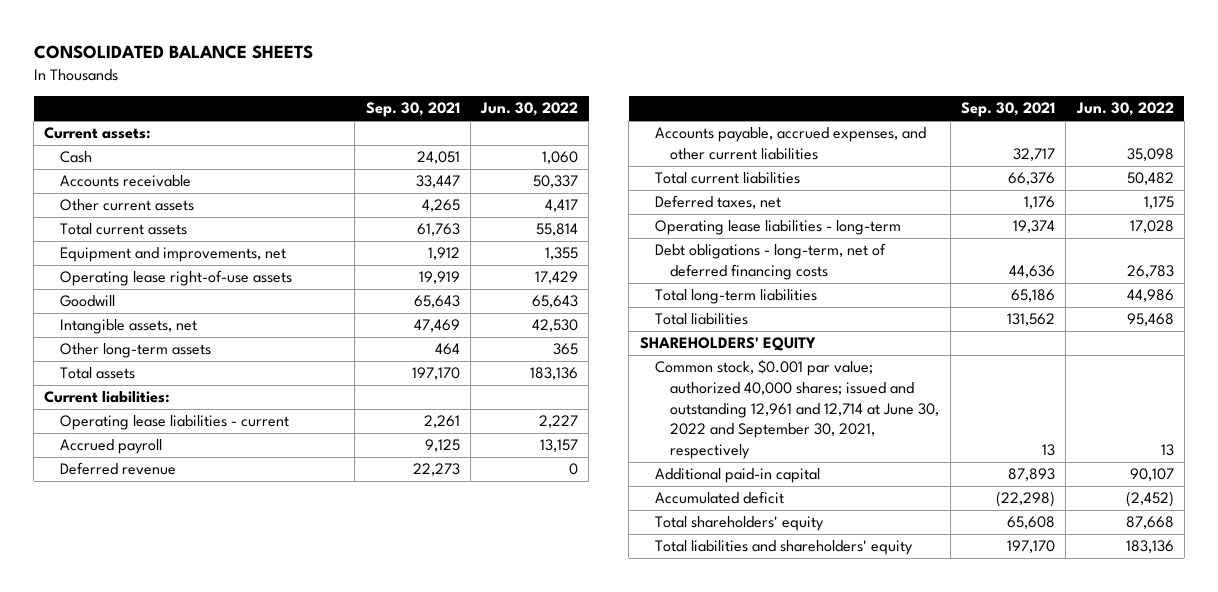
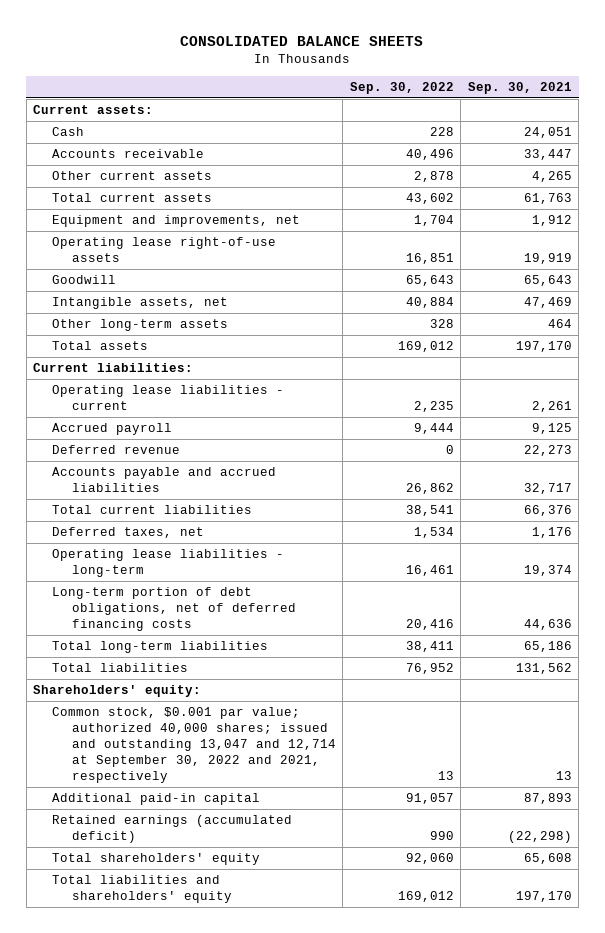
- | Sep. 30, 2021 | Jun. 30, 2022
+ | Sep. 30, 2022 | Sep. 30, 2021
- Accounts payable, accrued expenses, and other current liabilities | 32,717 | 35,098
+ Accounts payable and accrued liabilities | 26,862 | 32,717
- Debt obligations - long-term, net of deferred financing costs | 44,636 | 26,783
+ Long-term portion of debt obligations, net of deferred financing costs | 20,416 | 44,636
- SHAREHOLDERS' EQUITY
- Common stock, $0.001 par value; authorized 40,000 shares; issued and outstanding 12,961 and 12,714 at June 30, 2022 and September 30, 2021, respectively | 13 | 13
+ Shareholders' equity:
+ Common stock, $0.001 par value; authorized 40,000 shares; issued and outstanding 13,047 and 12,714 at September 30, 2022 and 2021, respectively | 13 | 13
- Accumulated deficit | (22,298) | (2,452)
+ Retained earnings (accumulated deficit) | 990 | (22,298)

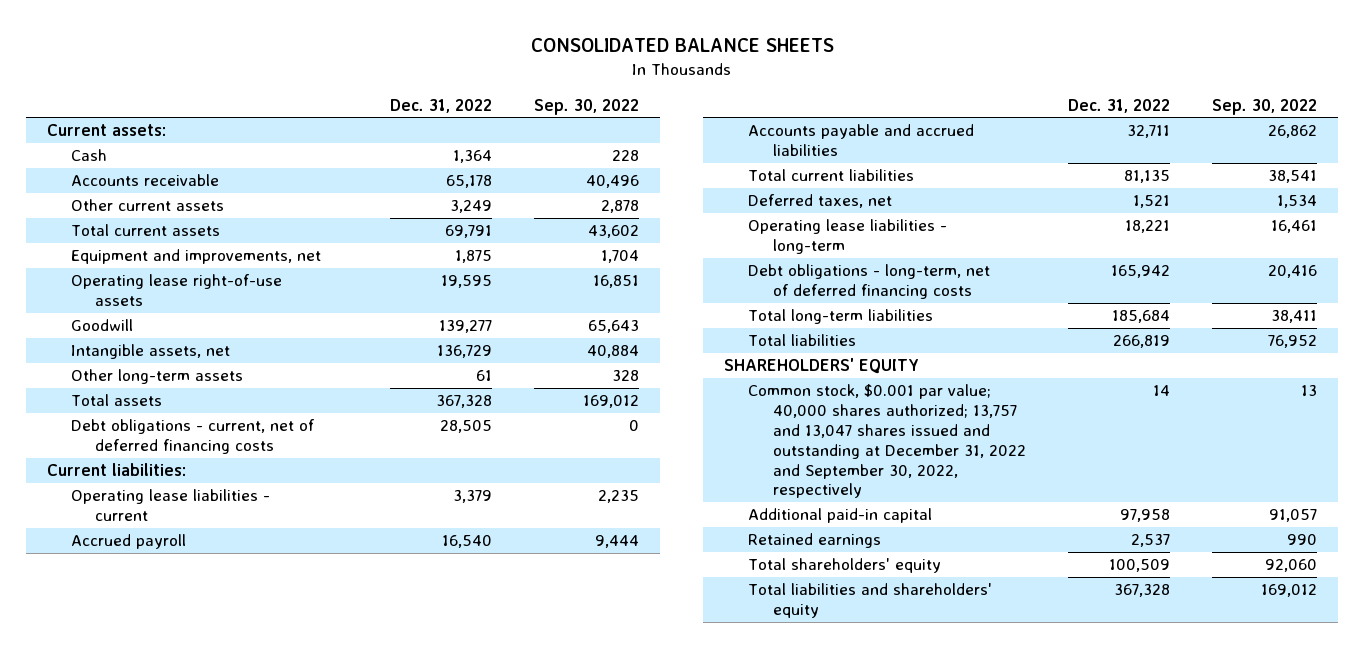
- | Sep. 30, 2022 | Sep. 30, 2021
+ | Dec. 31, 2022 | Sep. 30, 2022
+ Debt obligations - current, net of deferred financing costs | 28,505 | 0
- Deferred revenue | 0 | 22,273
- Long-term portion of debt obligations, net of deferred financing costs | 20,416 | 44,636
+ Debt obligations - long-term, net of deferred financing costs | 165,942 | 20,416
- Shareholders' equity:
- Common stock, $0.001 par value; authorized 40,000 shares; issued and outstanding 13,047 and 12,714 at September 30, 2022 and 2021, respectively | 13 | 13
+ SHAREHOLDERS' EQUITY
+ Common stock, $0.001 par value; 40,000 shares authorized; 13,757 and 13,047 shares issued and outstanding at December 31, 2022 and September 30, 2022, respectively | 14 | 13
- Retained earnings (accumulated deficit) | 990 | (22,298)
+ Retained earnings | 2,537 | 990

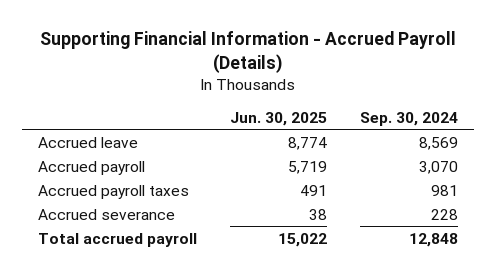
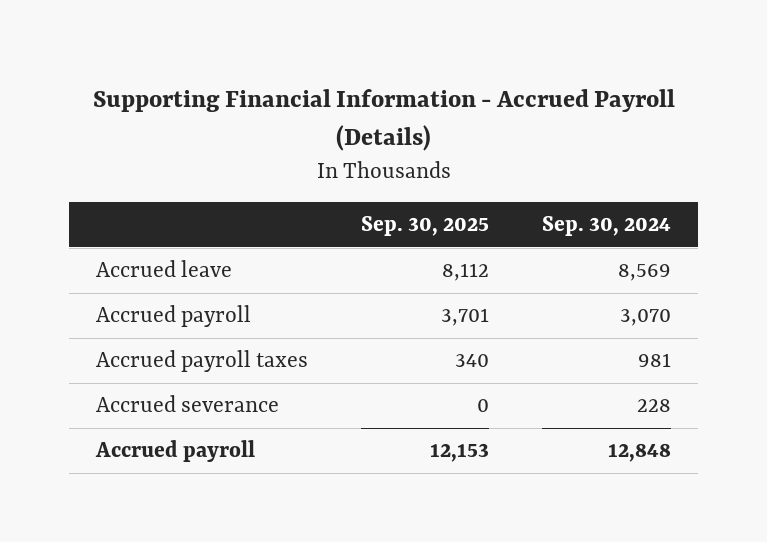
- | Jun. 30, 2025 | Sep. 30, 2024
+ | Sep. 30, 2025 | Sep. 30, 2024
- Total accrued payroll | 15,022 | 12,848
+ Accrued payroll | 12,153 | 12,848

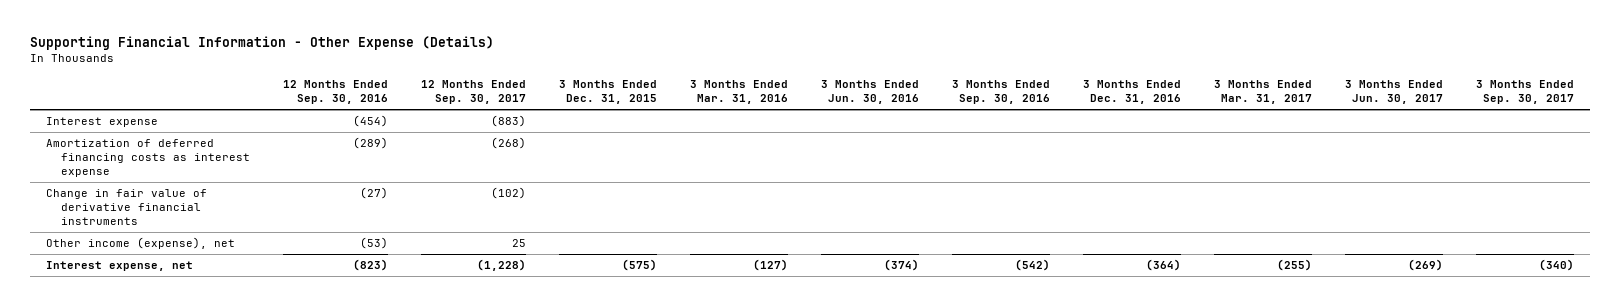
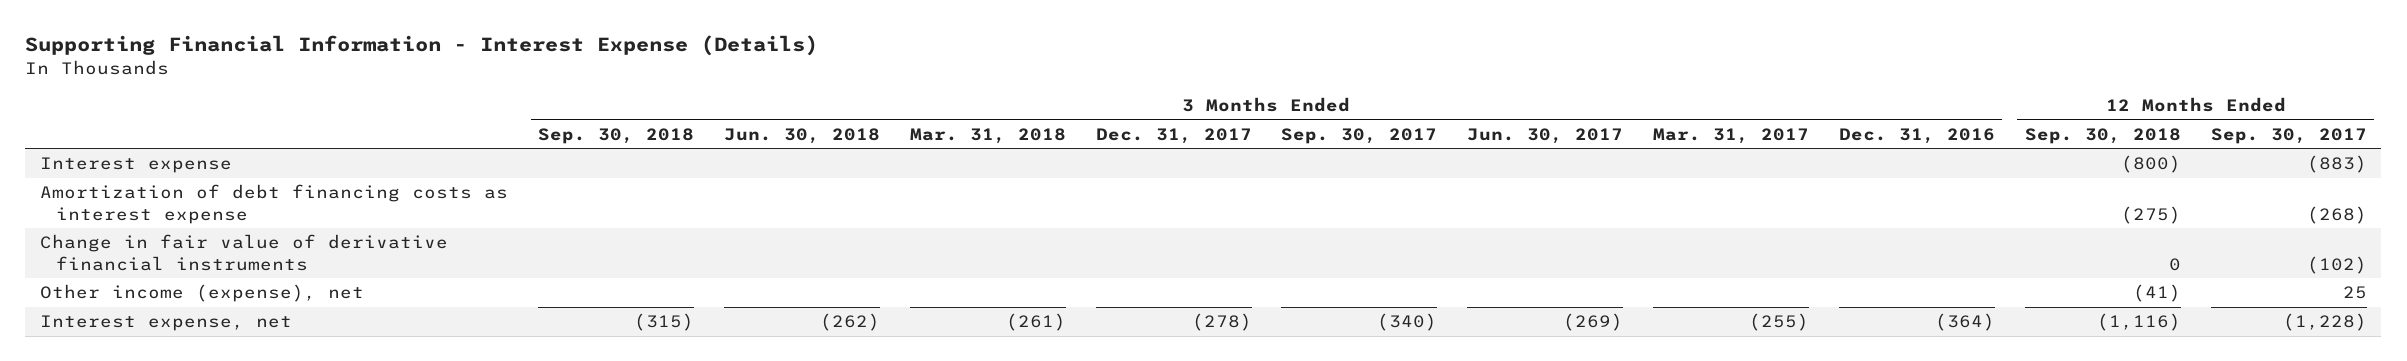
- Supporting Financial Information - Other Expense (Details)
+ Supporting Financial Information - Interest Expense (Details)
- | 12 Months Ended Sep. 30, 2016 | 12 Months Ended Sep. 30, 2017 | 3 Months Ended Dec. 31, 2015 | 3 Months Ended Mar. 31, 2016 | 3 Months Ended Jun. 30, 2016 | 3 Months Ended Sep. 30, 2016 | 3 Months Ended Dec. 31, 2016 | 3 Months Ended Mar. 31, 2017 | 3 Months Ended Jun. 30, 2017 | 3 Months Ended Sep. 30, 2017
+ | 3 Months Ended Sep. 30, 2018 | 3 Months Ended Jun. 30, 2018 | 3 Months Ended Mar. 31, 2018 | 3 Months Ended Dec. 31, 2017 | 3 Months Ended Sep. 30, 2017 | 3 Months Ended Jun. 30, 2017 | 3 Months Ended Mar. 31, 2017 | 3 Months Ended Dec. 31, 2016 | 12 Months Ended Sep. 30, 2018 | 12 Months Ended Sep. 30, 2017
- Amortization of deferred financing costs as interest expense | (289) | (268) | | | | | | | |
+ Amortization of debt financing costs as interest expense | | | | | | | | | (275) | (268)

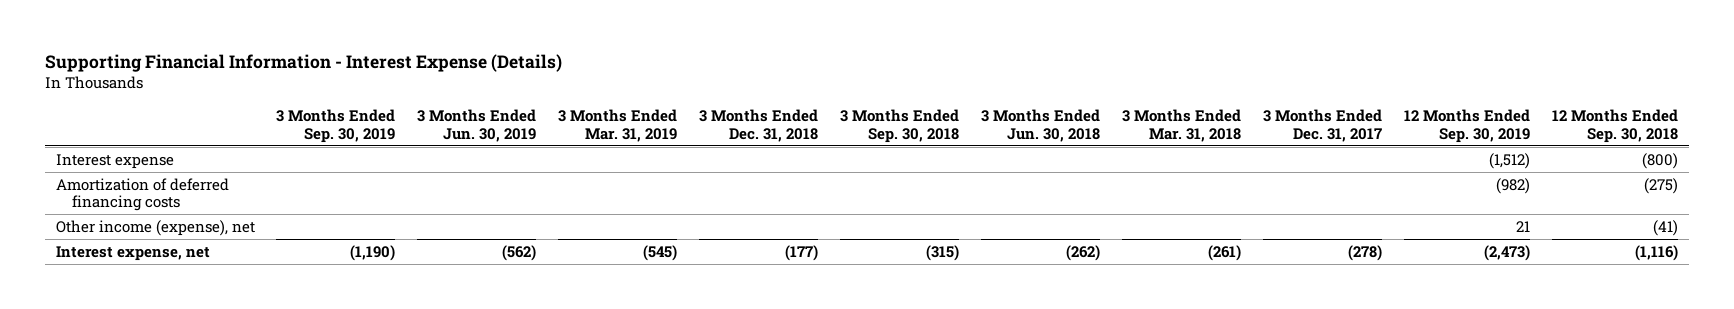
- | 3 Months Ended Sep. 30, 2018 | 3 Months Ended Jun. 30, 2018 | 3 Months Ended Mar. 31, 2018 | 3 Months Ended Dec. 31, 2017 | 3 Months Ended Sep. 30, 2017 | 3 Months Ended Jun. 30, 2017 | 3 Months Ended Mar. 31, 2017 | 3 Months Ended Dec. 31, 2016 | 12 Months Ended Sep. 30, 2018 | 12 Months Ended Sep. 30, 2017
+ | 3 Months Ended Sep. 30, 2019 | 3 Months Ended Jun. 30, 2019 | 3 Months Ended Mar. 31, 2019 | 3 Months Ended Dec. 31, 2018 | 3 Months Ended Sep. 30, 2018 | 3 Months Ended Jun. 30, 2018 | 3 Months Ended Mar. 31, 2018 | 3 Months Ended Dec. 31, 2017 | 12 Months Ended Sep. 30, 2019 | 12 Months Ended Sep. 30, 2018
- Amortization of debt financing costs as interest expense | | | | | | | | | (275) | (268)
- Change in fair value of derivative financial instruments | | | | | | | | | 0 | (102)
+ Amortization of deferred financing costs | | | | | | | | | (982) | (275)

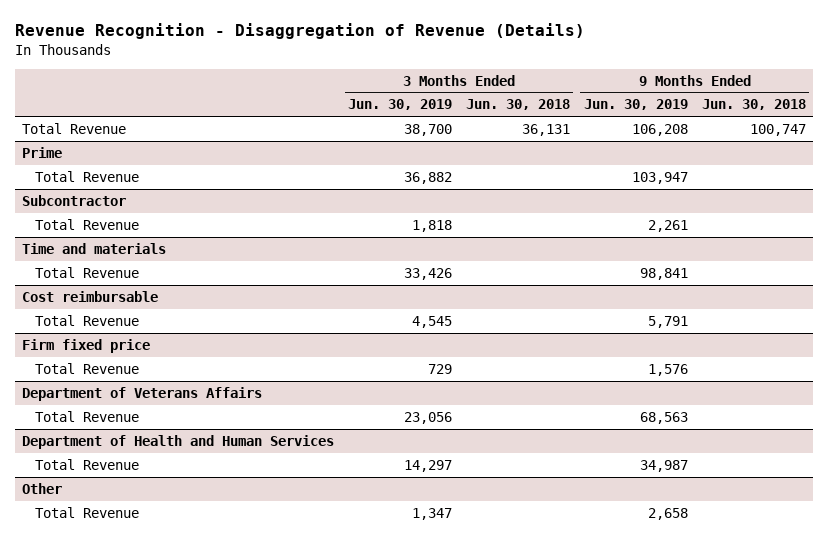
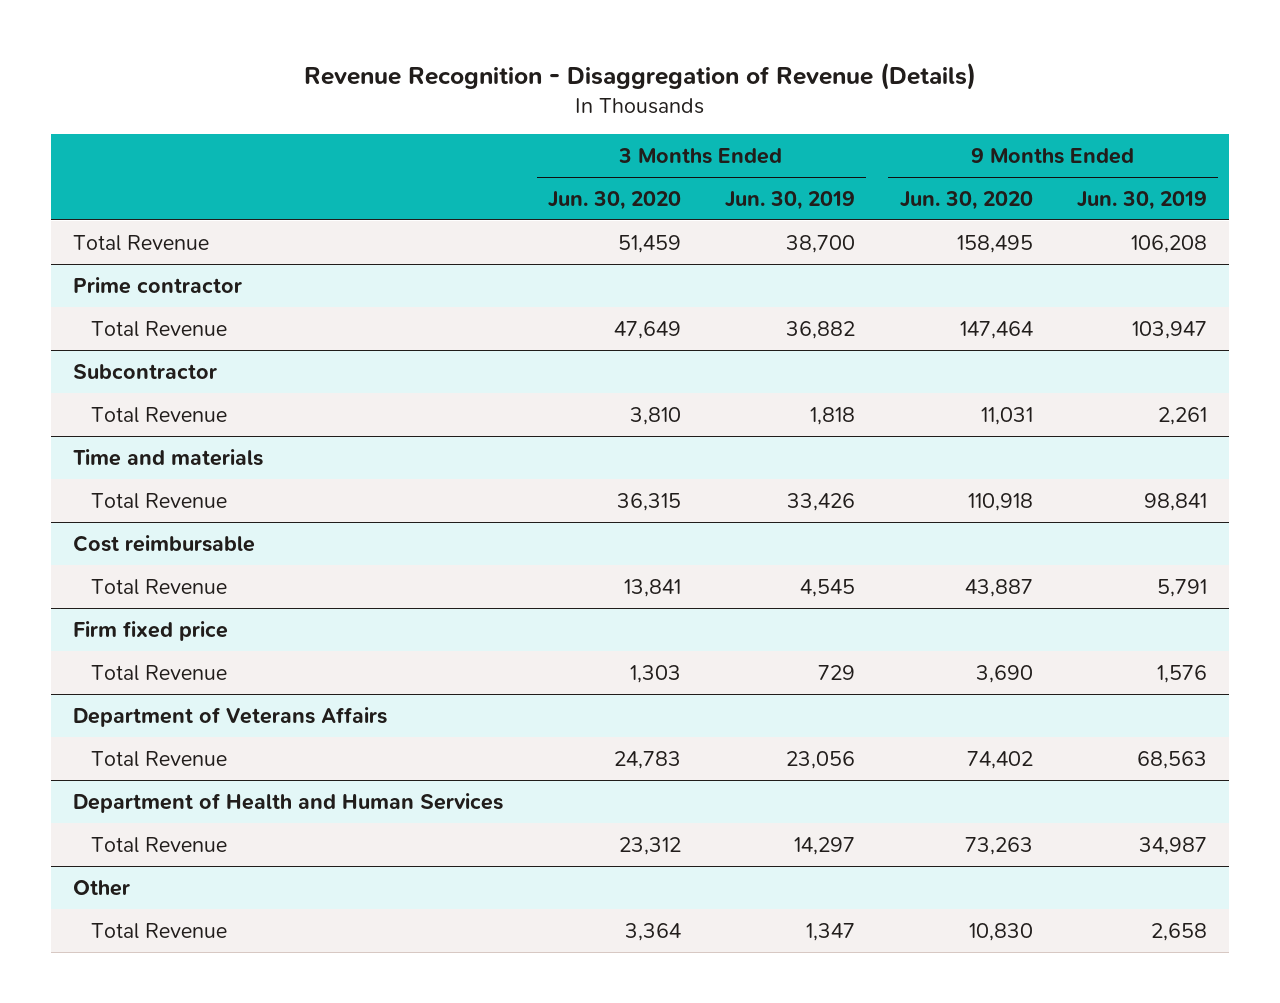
- | 3 Months Ended Jun. 30, 2019 | 3 Months Ended Jun. 30, 2018 | 9 Months Ended Jun. 30, 2019 | 9 Months Ended Jun. 30, 2018
+ | 3 Months Ended Jun. 30, 2020 | 3 Months Ended Jun. 30, 2019 | 9 Months Ended Jun. 30, 2020 | 9 Months Ended Jun. 30, 2019
- Prime
+ Prime contractor

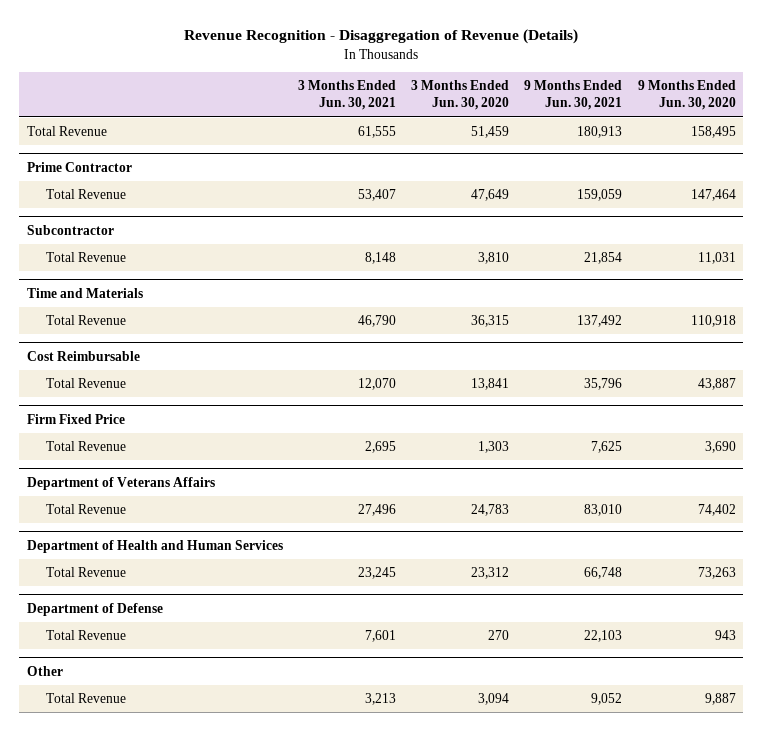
- | 3 Months Ended Jun. 30, 2020 | 3 Months Ended Jun. 30, 2019 | 9 Months Ended Jun. 30, 2020 | 9 Months Ended Jun. 30, 2019
+ | 3 Months Ended Jun. 30, 2021 | 3 Months Ended Jun. 30, 2020 | 9 Months Ended Jun. 30, 2021 | 9 Months Ended Jun. 30, 2020
- Prime contractor
+ Prime Contractor
- Time and materials
+ Time and Materials
- Cost reimbursable
+ Cost Reimbursable
- Firm fixed price
+ Firm Fixed Price
+ Department of Defense
+ Total Revenue | 7,601 | 270 | 22,103 | 943
@ Other
- Total Revenue | 3,364 | 1,347 | 10,830 | 2,658
+ Total Revenue | 3,213 | 3,094 | 9,052 | 9,887

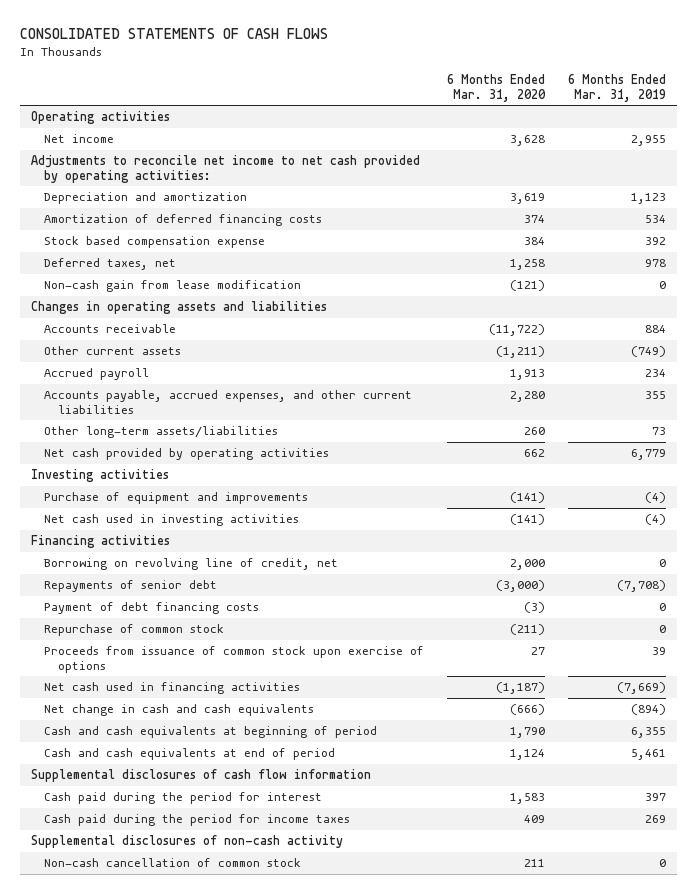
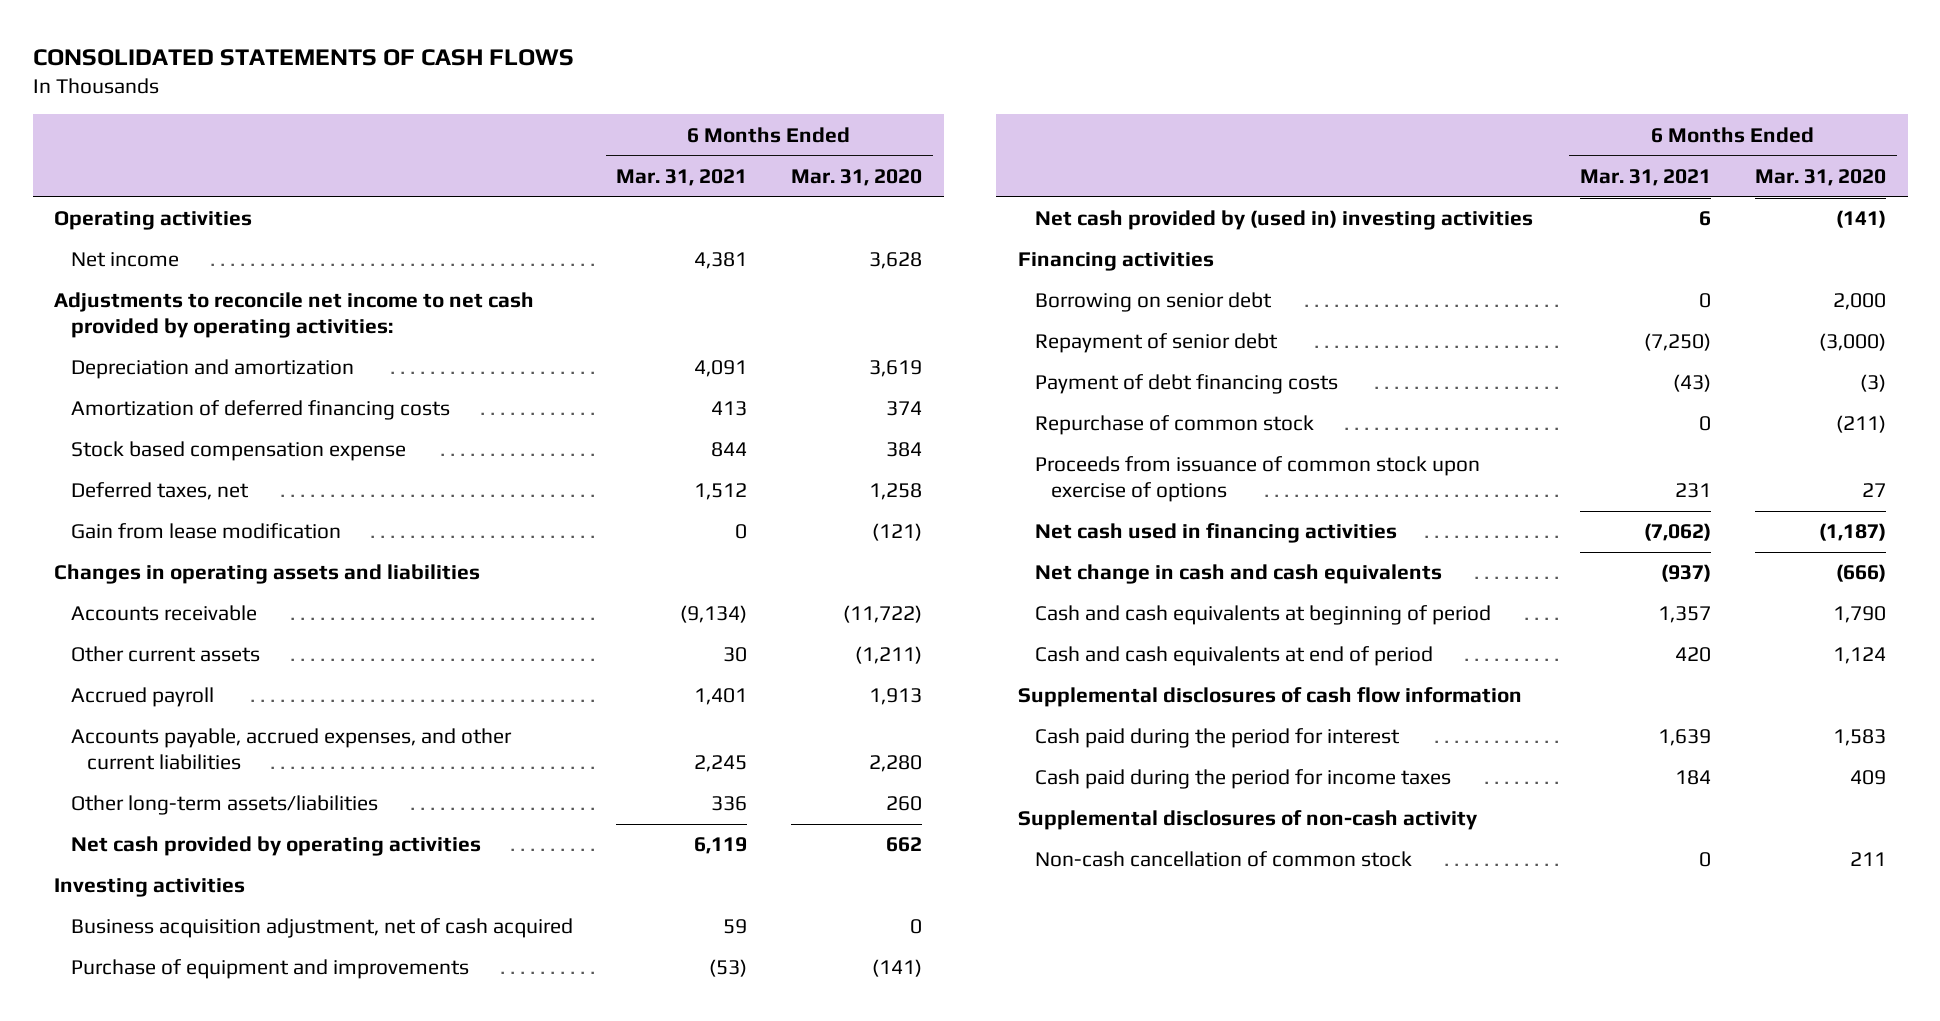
- | 6 Months Ended Mar. 31, 2020 | 6 Months Ended Mar. 31, 2019
+ | 6 Months Ended Mar. 31, 2021 | 6 Months Ended Mar. 31, 2020
- Non-cash gain from lease modification | (121) | 0
+ Gain from lease modification | 0 | (121)
+ Business acquisition adjustment, net of cash acquired | 59 | 0
- Net cash used in investing activities | (141) | (4)
+ Net cash provided by (used in) investing activities | 6 | (141)
- Borrowing on revolving line of credit, net | 2,000 | 0
- Repayments of senior debt | (3,000) | (7,708)
+ Borrowing on senior debt | 0 | 2,000
+ Repayment of senior debt | (7,250) | (3,000)

